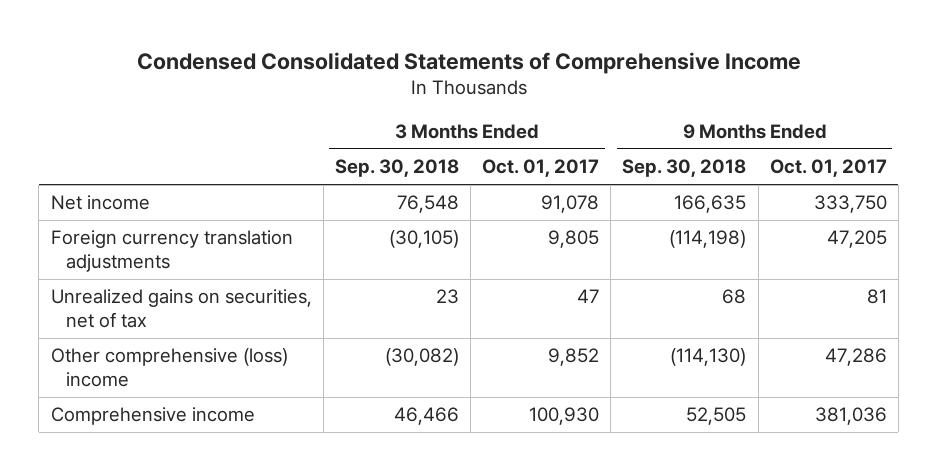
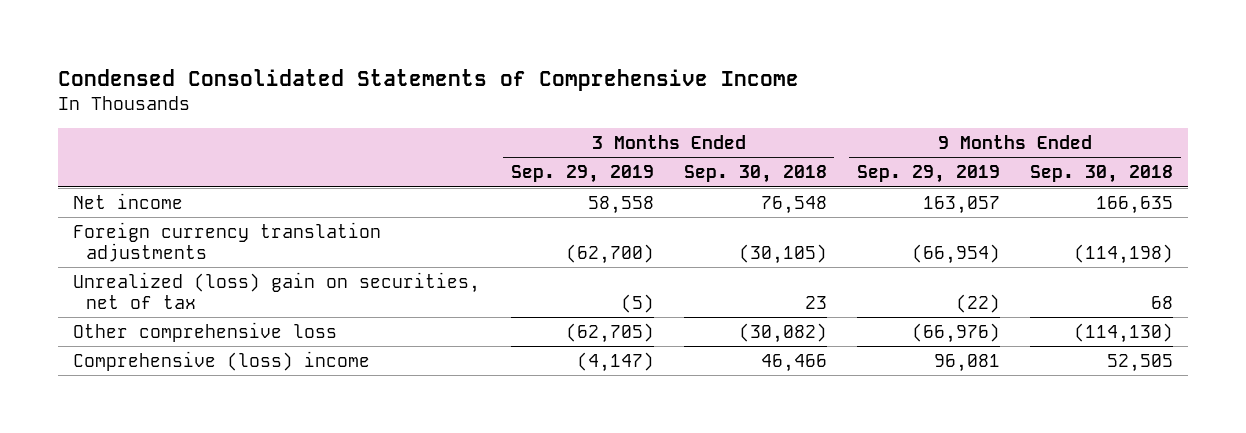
- | 3 Months Ended Sep. 30, 2018 | 3 Months Ended Oct. 01, 2017 | 9 Months Ended Sep. 30, 2018 | 9 Months Ended Oct. 01, 2017
+ | 3 Months Ended Sep. 29, 2019 | 3 Months Ended Sep. 30, 2018 | 9 Months Ended Sep. 29, 2019 | 9 Months Ended Sep. 30, 2018
- Unrealized gains on securities, net of tax | 23 | 47 | 68 | 81
- Other comprehensive (loss) income | (30,082) | 9,852 | (114,130) | 47,286
- Comprehensive income | 46,466 | 100,930 | 52,505 | 381,036
+ Unrealized (loss) gain on securities, net of tax | (5) | 23 | (22) | 68
+ Other comprehensive loss | (62,705) | (30,082) | (66,976) | (114,130)
+ Comprehensive (loss) income | (4,147) | 46,466 | 96,081 | 52,505

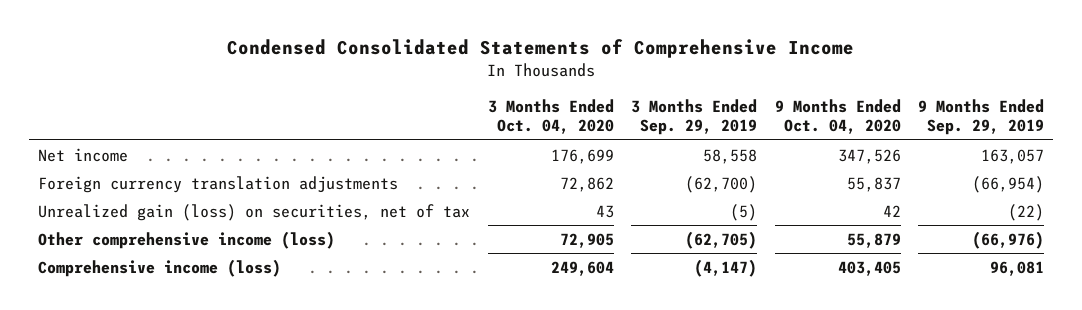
- | 3 Months Ended Sep. 29, 2019 | 3 Months Ended Sep. 30, 2018 | 9 Months Ended Sep. 29, 2019 | 9 Months Ended Sep. 30, 2018
+ | 3 Months Ended Oct. 04, 2020 | 3 Months Ended Sep. 29, 2019 | 9 Months Ended Oct. 04, 2020 | 9 Months Ended Sep. 29, 2019
- Unrealized (loss) gain on securities, net of tax | (5) | 23 | (22) | 68
- Other comprehensive loss | (62,705) | (30,082) | (66,976) | (114,130)
- Comprehensive (loss) income | (4,147) | 46,466 | 96,081 | 52,505
+ Unrealized gain (loss) on securities, net of tax | 43 | (5) | 42 | (22)
+ Other comprehensive income (loss) | 72,905 | (62,705) | 55,879 | (66,976)
+ Comprehensive income (loss) | 249,604 | (4,147) | 403,405 | 96,081

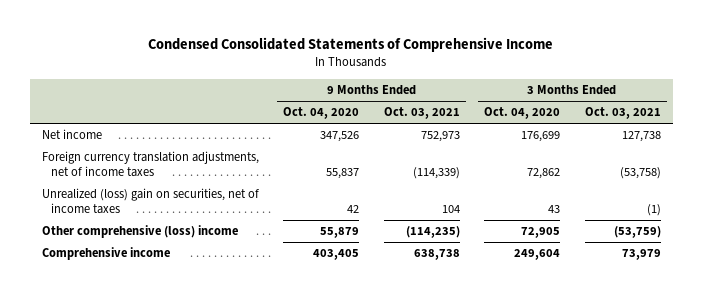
- | 3 Months Ended Oct. 04, 2020 | 3 Months Ended Sep. 29, 2019 | 9 Months Ended Oct. 04, 2020 | 9 Months Ended Sep. 29, 2019
+ | 9 Months Ended Oct. 04, 2020 | 9 Months Ended Oct. 03, 2021 | 3 Months Ended Oct. 04, 2020 | 3 Months Ended Oct. 03, 2021
- Foreign currency translation adjustments | 72,862 | (62,700) | 55,837 | (66,954)
- Unrealized gain (loss) on securities, net of tax | 43 | (5) | 42 | (22)
- Other comprehensive income (loss) | 72,905 | (62,705) | 55,879 | (66,976)
- Comprehensive income (loss) | 249,604 | (4,147) | 403,405 | 96,081
+ Foreign currency translation adjustments, net of income taxes | 55,837 | (114,339) | 72,862 | (53,758)
+ Unrealized (loss) gain on securities, net of income taxes | 42 | 104 | 43 | (1)
+ Other comprehensive (loss) income | 55,879 | (114,235) | 72,905 | (53,759)
+ Comprehensive income | 403,405 | 638,738 | 249,604 | 73,979

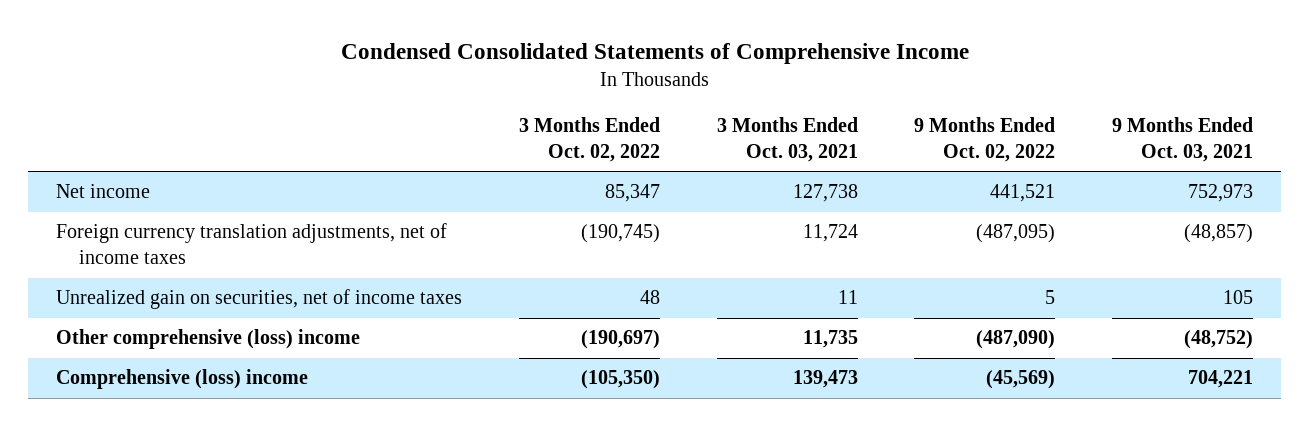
- | 9 Months Ended Oct. 04, 2020 | 9 Months Ended Oct. 03, 2021 | 3 Months Ended Oct. 04, 2020 | 3 Months Ended Oct. 03, 2021
+ | 3 Months Ended Oct. 02, 2022 | 3 Months Ended Oct. 03, 2021 | 9 Months Ended Oct. 02, 2022 | 9 Months Ended Oct. 03, 2021
- Foreign currency translation adjustments, net of income taxes | 55,837 | (114,339) | 72,862 | (53,758)
- Unrealized (loss) gain on securities, net of income taxes | 42 | 104 | 43 | (1)
- Other comprehensive (loss) income | 55,879 | (114,235) | 72,905 | (53,759)
- Comprehensive income | 403,405 | 638,738 | 249,604 | 73,979
+ Foreign currency translation adjustments, net of income taxes | (190,745) | 11,724 | (487,095) | (48,857)
+ Unrealized gain on securities, net of income taxes | 48 | 11 | 5 | 105
+ Other comprehensive (loss) income | (190,697) | 11,735 | (487,090) | (48,752)
+ Comprehensive (loss) income | (105,350) | 139,473 | (45,569) | 704,221

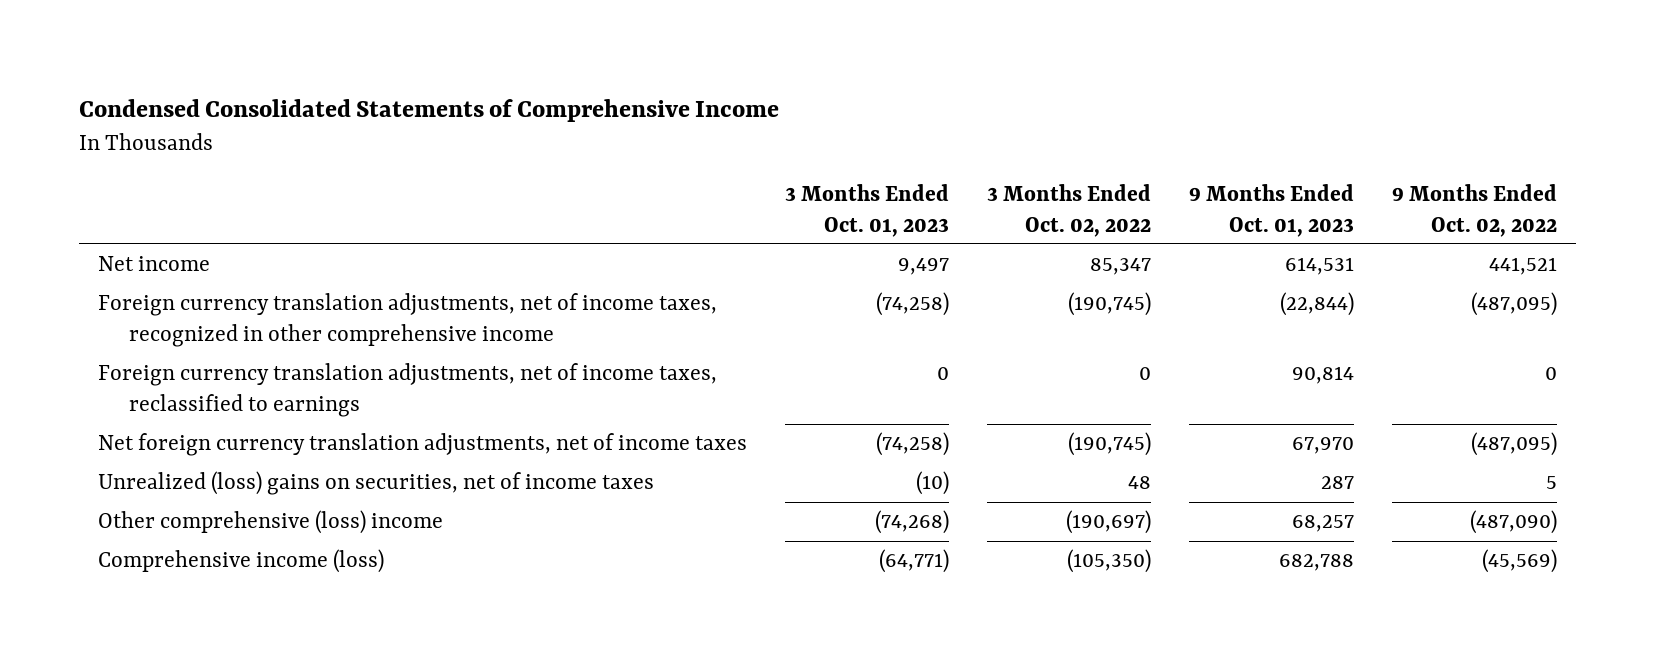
- | 3 Months Ended Oct. 02, 2022 | 3 Months Ended Oct. 03, 2021 | 9 Months Ended Oct. 02, 2022 | 9 Months Ended Oct. 03, 2021
+ | 3 Months Ended Oct. 01, 2023 | 3 Months Ended Oct. 02, 2022 | 9 Months Ended Oct. 01, 2023 | 9 Months Ended Oct. 02, 2022
- Foreign currency translation adjustments, net of income taxes | (190,745) | 11,724 | (487,095) | (48,857)
- Unrealized gain on securities, net of income taxes | 48 | 11 | 5 | 105
+ Foreign currency translation adjustments, net of income taxes, recognized in other comprehensive income | (74,258) | (190,745) | (22,844) | (487,095)
+ Foreign currency translation adjustments, net of income taxes, reclassified to earnings | 0 | 0 | 90,814 | 0
+ Net foreign currency translation adjustments, net of income taxes | (74,258) | (190,745) | 67,970 | (487,095)
+ Unrealized (loss) gains on securities, net of income taxes | (10) | 48 | 287 | 5
- Comprehensive (loss) income | (105,350) | 139,473 | (45,569) | 704,221
+ Comprehensive income (loss) | (64,771) | (105,350) | 682,788 | (45,569)

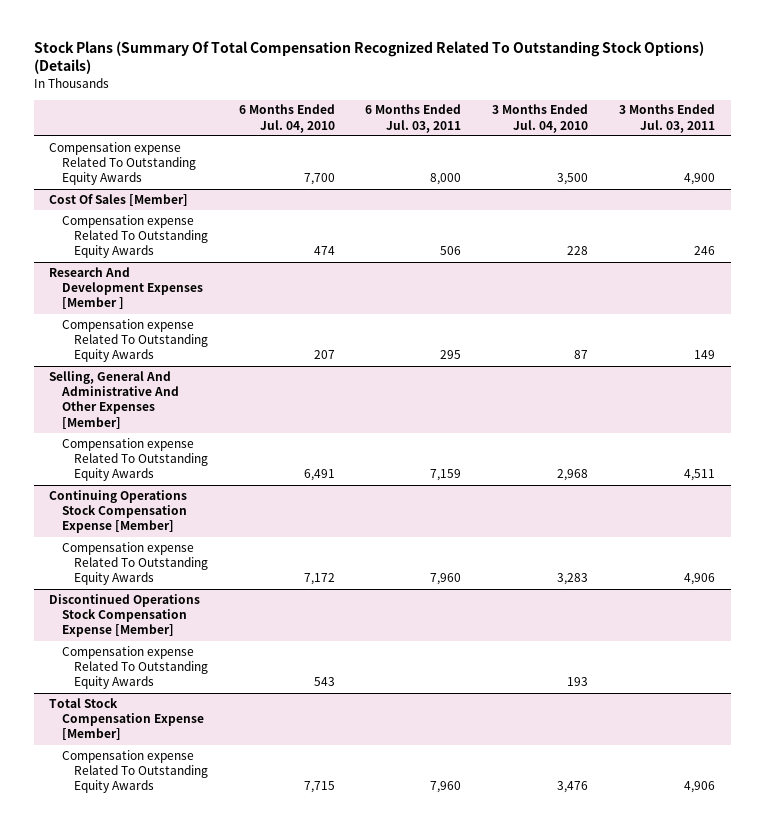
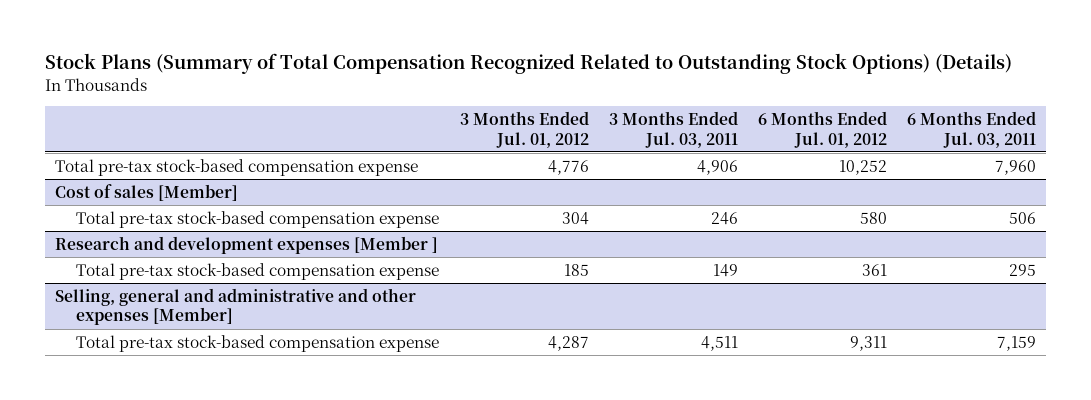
- Stock Plans (Summary Of Total Compensation Recognized Related To Outstanding Stock Options) (Details)
+ Stock Plans (Summary of Total Compensation Recognized Related to Outstanding Stock Options) (Details)
- | 6 Months Ended Jul. 04, 2010 | 6 Months Ended Jul. 03, 2011 | 3 Months Ended Jul. 04, 2010 | 3 Months Ended Jul. 03, 2011
+ | 3 Months Ended Jul. 01, 2012 | 3 Months Ended Jul. 03, 2011 | 6 Months Ended Jul. 01, 2012 | 6 Months Ended Jul. 03, 2011
- Compensation expense Related To Outstanding Equity Awards | 7,700 | 8,000 | 3,500 | 4,900
- Cost Of Sales [Member]
- Compensation expense Related To Outstanding Equity Awards | 474 | 506 | 228 | 246
- Research And Development Expenses [Member ]
- Compensation expense Related To Outstanding Equity Awards | 207 | 295 | 87 | 149
- Selling, General And Administrative And Other Expenses [Member]
- Compensation expense Related To Outstanding Equity Awards | 6,491 | 7,159 | 2,968 | 4,511
- Continuing Operations Stock Compensation Expense [Member]
- Compensation expense Related To Outstanding Equity Awards | 7,172 | 7,960 | 3,283 | 4,906
- Discontinued Operations Stock Compensation Expense [Member]
- Compensation expense Related To Outstanding Equity Awards | 543 | | 193 |
- Total Stock Compensation Expense [Member]
- Compensation expense Related To Outstanding Equity Awards | 7,715 | 7,960 | 3,476 | 4,906
+ Total pre-tax stock-based compensation expense | 4,776 | 4,906 | 10,252 | 7,960
+ Cost of sales [Member]
+ Total pre-tax stock-based compensation expense | 304 | 246 | 580 | 506
+ Research and development expenses [Member ]
+ Total pre-tax stock-based compensation expense | 185 | 149 | 361 | 295
+ Selling, general and administrative and other expenses [Member]
+ Total pre-tax stock-based compensation expense | 4,287 | 4,511 | 9,311 | 7,159

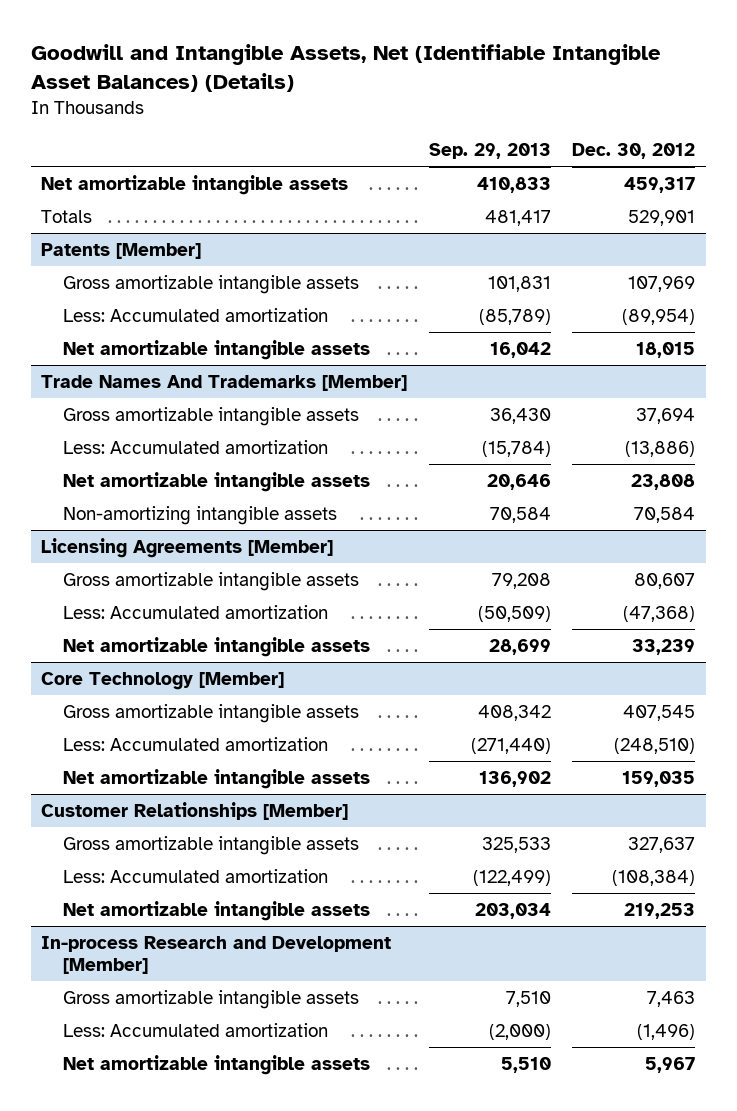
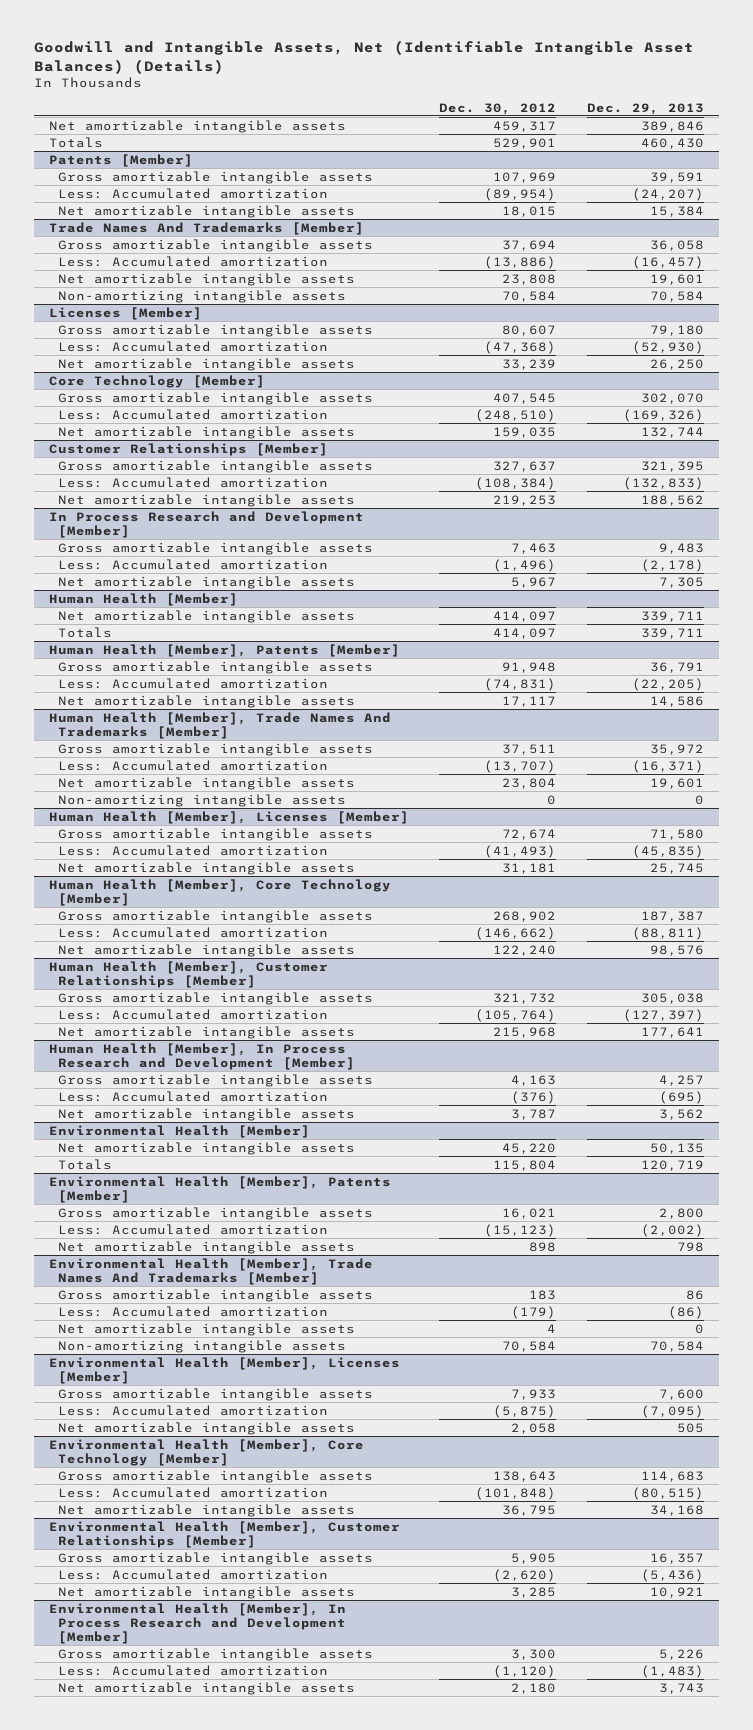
- | Sep. 29, 2013 | Dec. 30, 2012
+ | Dec. 30, 2012 | Dec. 29, 2013
- Licensing Agreements [Member]
+ Licenses [Member]
- In-process Research and Development [Member]
+ In Process Research and Development [Member]
+ Human Health [Member]
+ Net amortizable intangible assets | 414,097 | 339,711
+ Totals | 414,097 | 339,711
+ Human Health [Member], Patents [Member]
+ Gross amortizable intangible assets | 91,948 | 36,791
+ Less: Accumulated amortization | (74,831) | (22,205)
+ Net amortizable intangible assets | 17,117 | 14,586
+ Human Health [Member], Trade Names And Trademarks [Member]
+ Gross amortizable intangible assets | 37,511 | 35,972
+ Less: Accumulated amortization | (13,707) | (16,371)
+ Net amortizable intangible assets | 23,804 | 19,601
+ Non-amortizing intangible assets | 0 | 0
+ Human Health [Member], Licenses [Member]
+ Gross amortizable intangible assets | 72,674 | 71,580
+ Less: Accumulated amortization | (41,493) | (45,835)
+ Net amortizable intangible assets | 31,181 | 25,745
+ Human Health [Member], Core Technology [Member]
+ Gross amortizable intangible assets | 268,902 | 187,387
+ Less: Accumulated amortization | (146,662) | (88,811)
+ Net amortizable intangible assets | 122,240 | 98,576
+ Human Health [Member], Customer Relationships [Member]
+ Gross amortizable intangible assets | 321,732 | 305,038
+ Less: Accumulated amortization | (105,764) | (127,397)
+ Net amortizable intangible assets | 215,968 | 177,641
+ Human Health [Member], In Process Research and Development [Member]
+ Gross amortizable intangible assets | 4,163 | 4,257
+ Less: Accumulated amortization | (376) | (695)
+ Net amortizable intangible assets | 3,787 | 3,562
+ Environmental Health [Member]
+ Net amortizable intangible assets | 45,220 | 50,135
+ Totals | 115,804 | 120,719
+ Environmental Health [Member], Patents [Member]
+ Gross amortizable intangible assets | 16,021 | 2,800
+ Less: Accumulated amortization | (15,123) | (2,002)
+ Net amortizable intangible assets | 898 | 798
+ Environmental Health [Member], Trade Names And Trademarks [Member]
+ Gross amortizable intangible assets | 183 | 86
+ Less: Accumulated amortization | (179) | (86)
+ Net amortizable intangible assets | 4 | 0
+ Non-amortizing intangible assets | 70,584 | 70,584
+ Environmental Health [Member], Licenses [Member]
+ Gross amortizable intangible assets | 7,933 | 7,600
+ Less: Accumulated amortization | (5,875) | (7,095)
+ Net amortizable intangible assets | 2,058 | 505
+ Environmental Health [Member], Core Technology [Member]
+ Gross amortizable intangible assets | 138,643 | 114,683
+ Less: Accumulated amortization | (101,848) | (80,515)
+ Net amortizable intangible assets | 36,795 | 34,168
+ Environmental Health [Member], Customer Relationships [Member]
+ Gross amortizable intangible assets | 5,905 | 16,357
+ Less: Accumulated amortization | (2,620) | (5,436)
+ Net amortizable intangible assets | 3,285 | 10,921
+ Environmental Health [Member], In Process Research and Development [Member]
+ Gross amortizable intangible assets | 3,300 | 5,226
+ Less: Accumulated amortization | (1,120) | (1,483)
+ Net amortizable intangible assets | 2,180 | 3,743

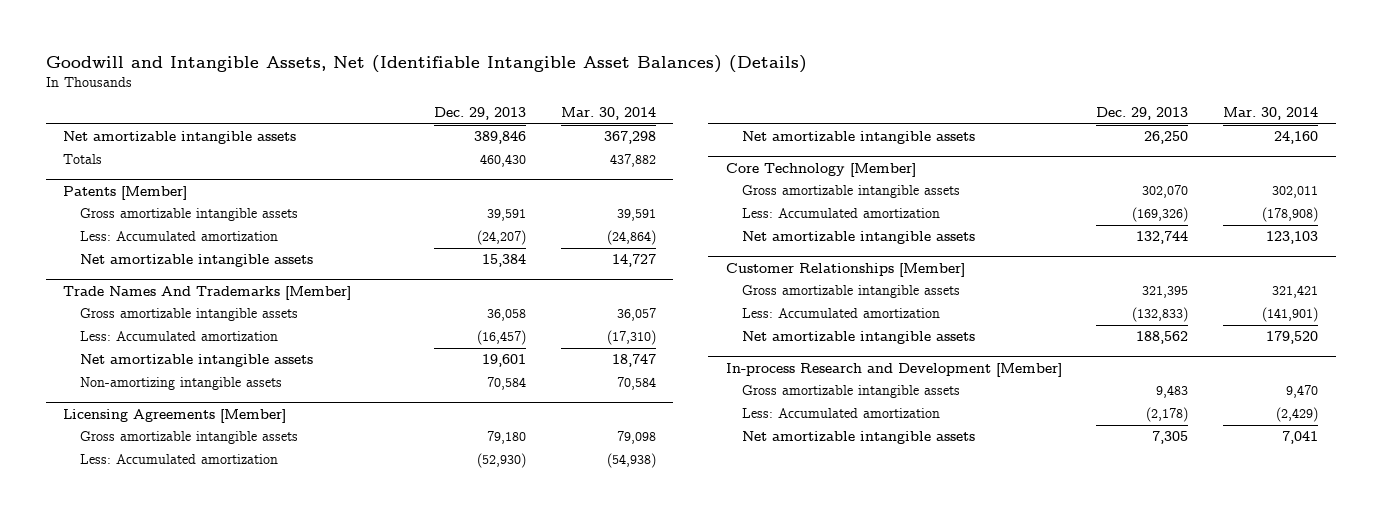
- | Dec. 30, 2012 | Dec. 29, 2013
+ | Dec. 29, 2013 | Mar. 30, 2014
- Licenses [Member]
+ Licensing Agreements [Member]
- In Process Research and Development [Member]
+ In-process Research and Development [Member]
- Human Health [Member]
- Net amortizable intangible assets | 414,097 | 339,711
- Totals | 414,097 | 339,711
- Human Health [Member], Patents [Member]
- Gross amortizable intangible assets | 91,948 | 36,791
- Less: Accumulated amortization | (74,831) | (22,205)
- Net amortizable intangible assets | 17,117 | 14,586
- Human Health [Member], Trade Names And Trademarks [Member]
- Gross amortizable intangible assets | 37,511 | 35,972
- Less: Accumulated amortization | (13,707) | (16,371)
- Net amortizable intangible assets | 23,804 | 19,601
- Non-amortizing intangible assets | 0 | 0
- Human Health [Member], Licenses [Member]
- Gross amortizable intangible assets | 72,674 | 71,580
- Less: Accumulated amortization | (41,493) | (45,835)
- Net amortizable intangible assets | 31,181 | 25,745
- Human Health [Member], Core Technology [Member]
- Gross amortizable intangible assets | 268,902 | 187,387
- Less: Accumulated amortization | (146,662) | (88,811)
- Net amortizable intangible assets | 122,240 | 98,576
- Human Health [Member], Customer Relationships [Member]
- Gross amortizable intangible assets | 321,732 | 305,038
- Less: Accumulated amortization | (105,764) | (127,397)
- Net amortizable intangible assets | 215,968 | 177,641
- Human Health [Member], In Process Research and Development [Member]
- Gross amortizable intangible assets | 4,163 | 4,257
- Less: Accumulated amortization | (376) | (695)
- Net amortizable intangible assets | 3,787 | 3,562
- Environmental Health [Member]
- Net amortizable intangible assets | 45,220 | 50,135
- Totals | 115,804 | 120,719
- Environmental Health [Member], Patents [Member]
- Gross amortizable intangible assets | 16,021 | 2,800
- Less: Accumulated amortization | (15,123) | (2,002)
- Net amortizable intangible assets | 898 | 798
- Environmental Health [Member], Trade Names And Trademarks [Member]
- Gross amortizable intangible assets | 183 | 86
- Less: Accumulated amortization | (179) | (86)
- Net amortizable intangible assets | 4 | 0
- Non-amortizing intangible assets | 70,584 | 70,584
- Environmental Health [Member], Licenses [Member]
- Gross amortizable intangible assets | 7,933 | 7,600
- Less: Accumulated amortization | (5,875) | (7,095)
- Net amortizable intangible assets | 2,058 | 505
- Environmental Health [Member], Core Technology [Member]
- Gross amortizable intangible assets | 138,643 | 114,683
- Less: Accumulated amortization | (101,848) | (80,515)
- Net amortizable intangible assets | 36,795 | 34,168
- Environmental Health [Member], Customer Relationships [Member]
- Gross amortizable intangible assets | 5,905 | 16,357
- Less: Accumulated amortization | (2,620) | (5,436)
- Net amortizable intangible assets | 3,285 | 10,921
- Environmental Health [Member], In Process Research and Development [Member]
- Gross amortizable intangible assets | 3,300 | 5,226
- Less: Accumulated amortization | (1,120) | (1,483)
- Net amortizable intangible assets | 2,180 | 3,743

